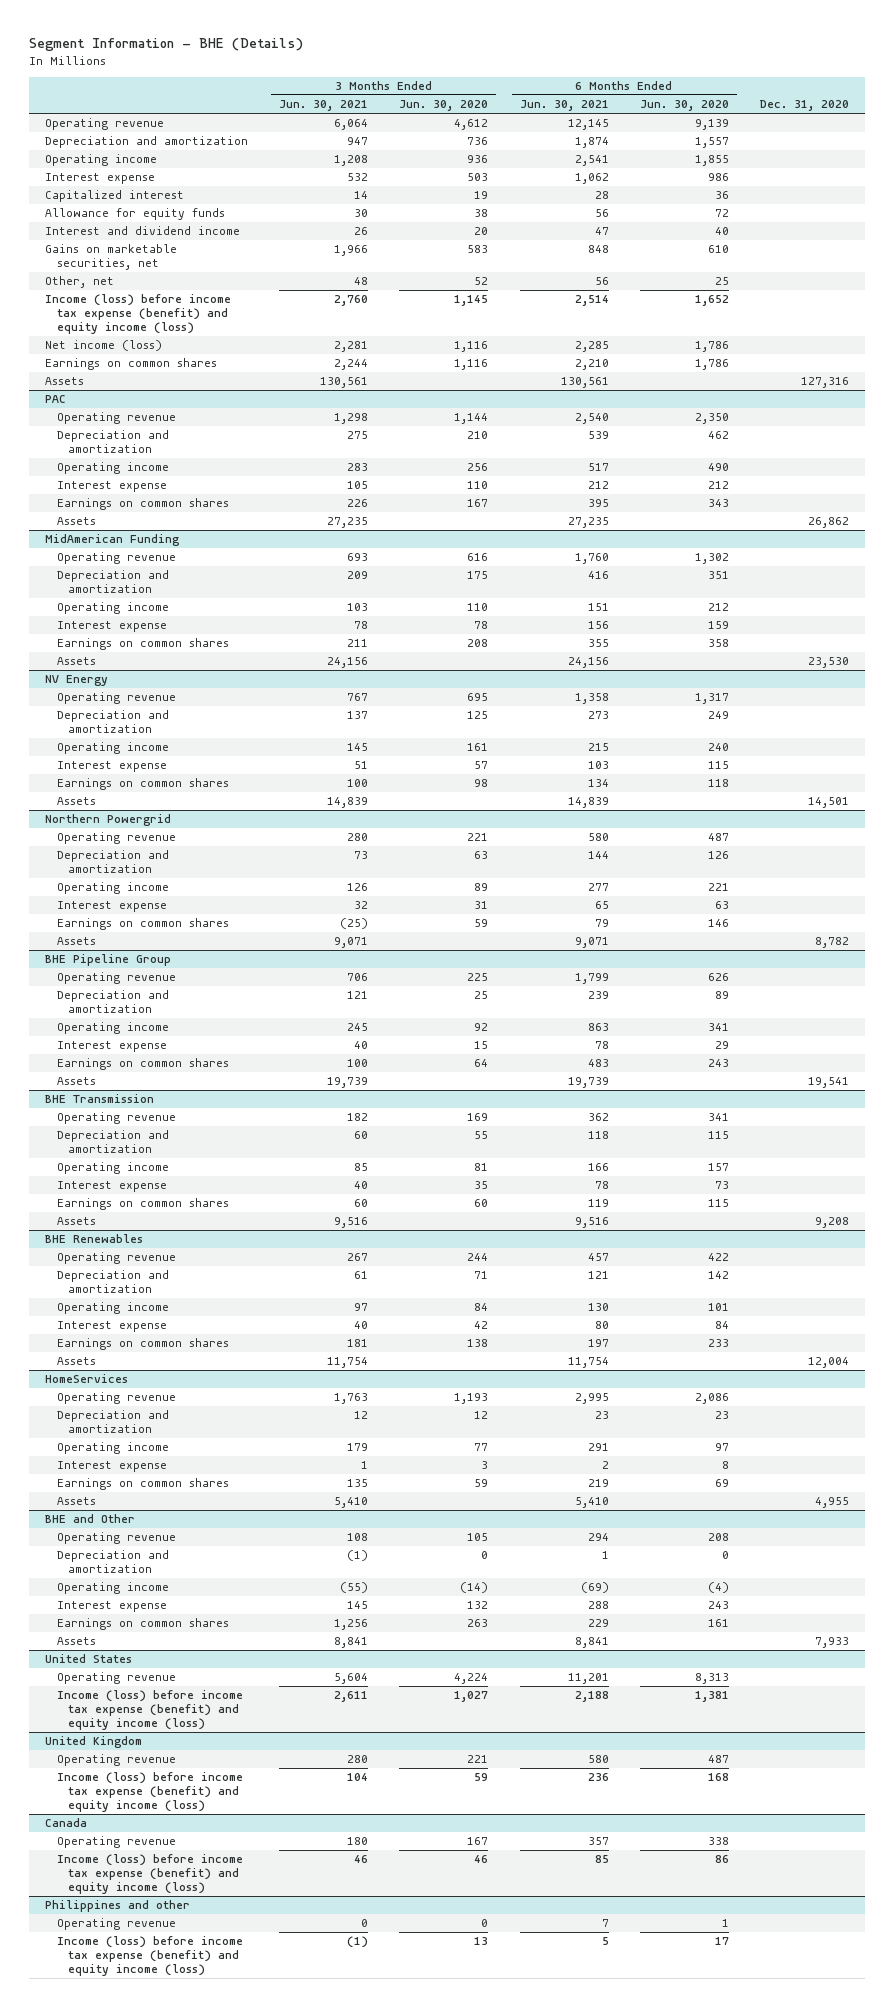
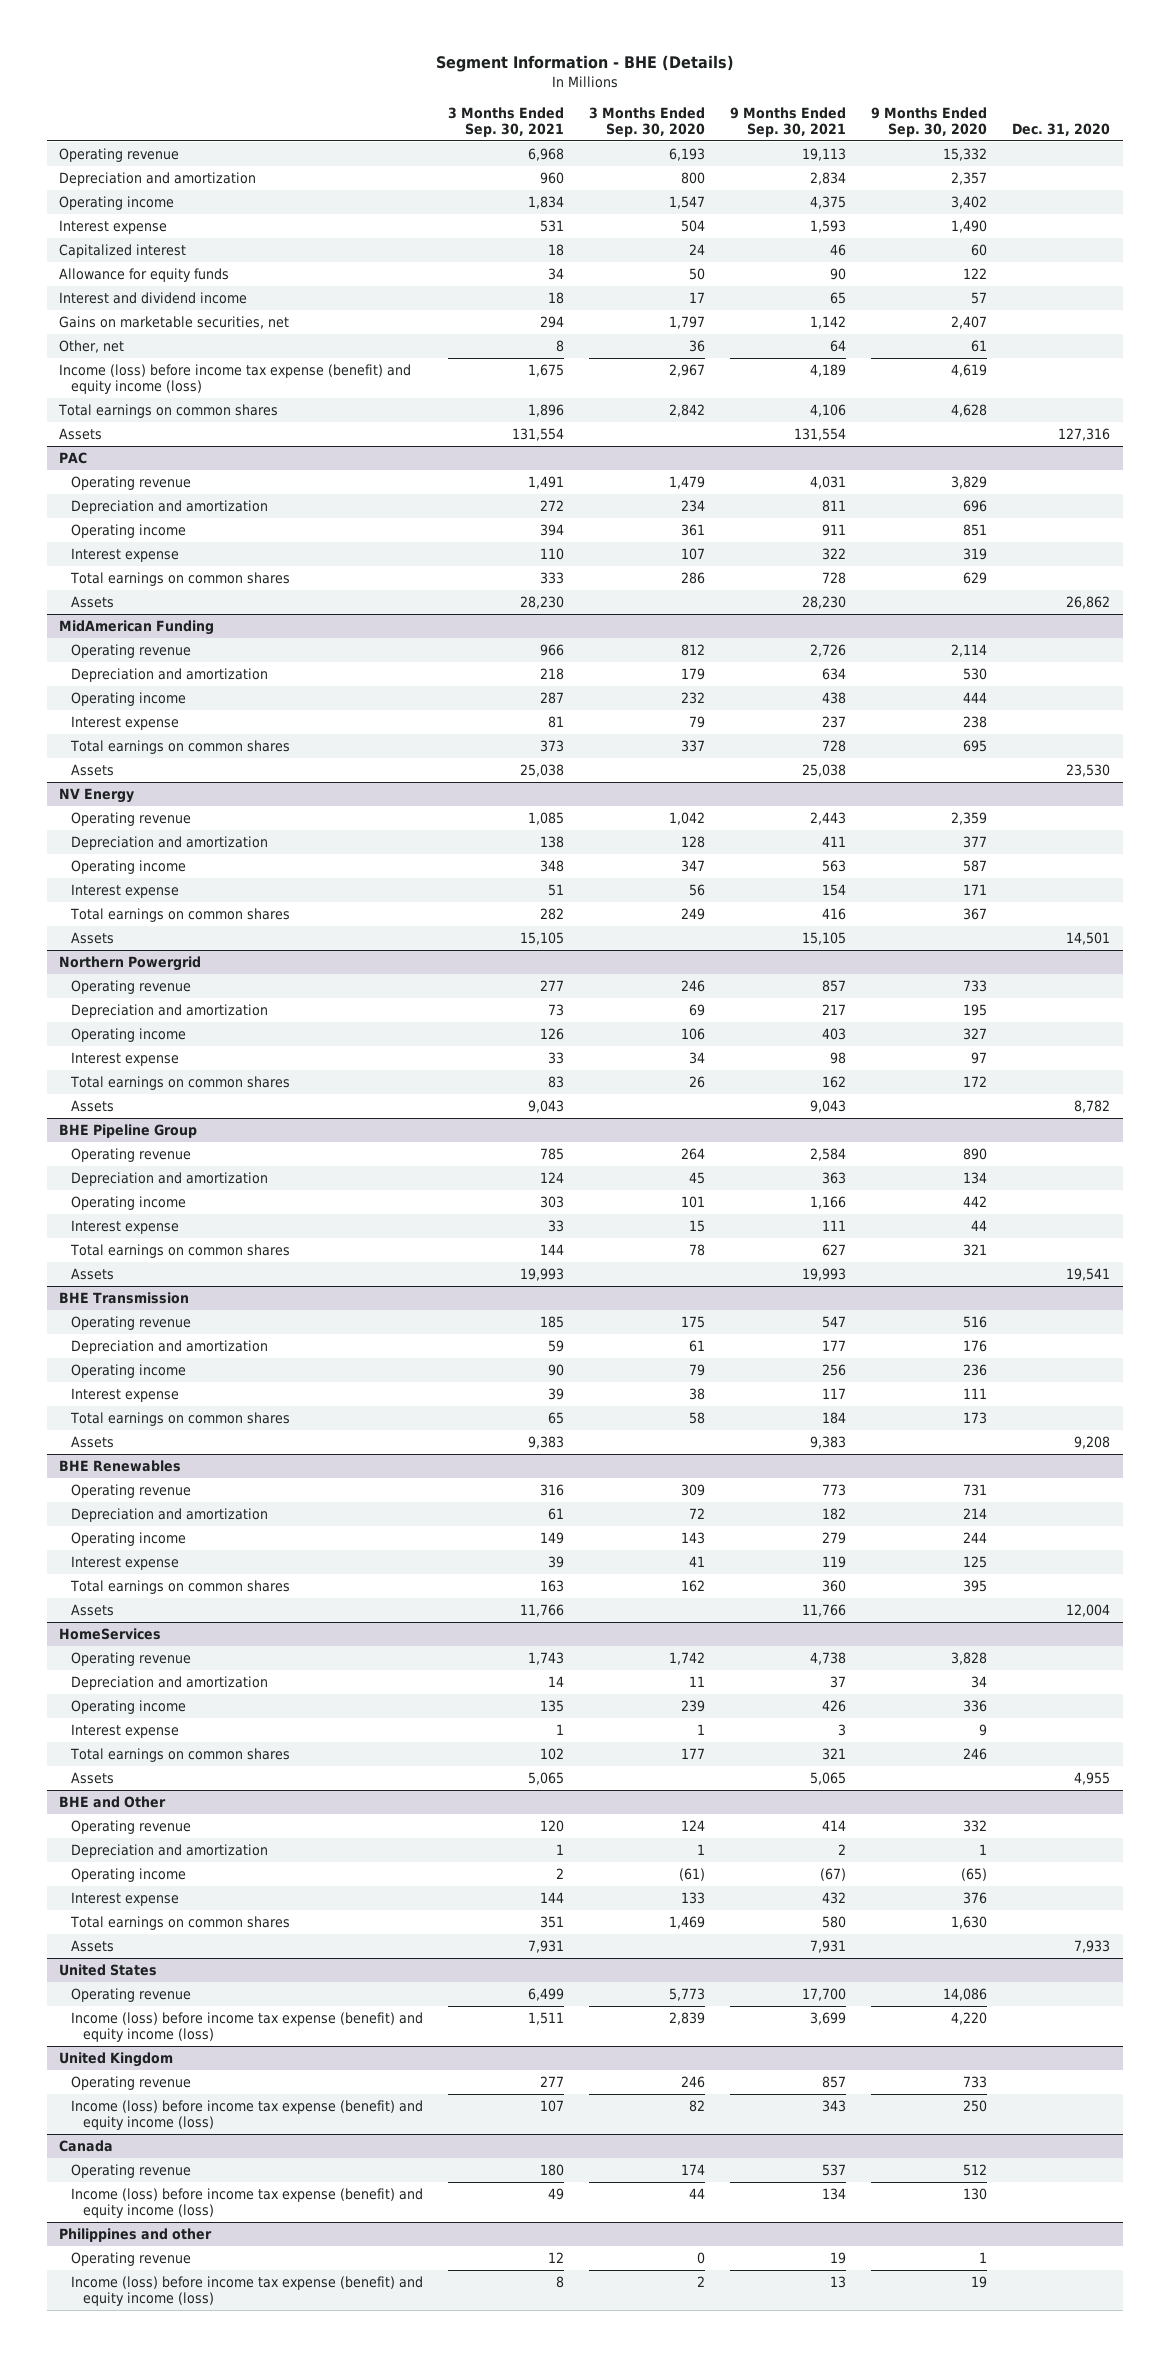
- | 3 Months Ended Jun. 30, 2021 | 3 Months Ended Jun. 30, 2020 | 6 Months Ended Jun. 30, 2021 | 6 Months Ended Jun. 30, 2020 | Dec. 31, 2020
+ | 3 Months Ended Sep. 30, 2021 | 3 Months Ended Sep. 30, 2020 | 9 Months Ended Sep. 30, 2021 | 9 Months Ended Sep. 30, 2020 | Dec. 31, 2020
- Net income (loss) | 2,281 | 1,116 | 2,285 | 1,786 |
- Earnings on common shares | 2,244 | 1,116 | 2,210 | 1,786 |
+ Total earnings on common shares | 1,896 | 2,842 | 4,106 | 4,628 |
@ PAC
- Earnings on common shares | 226 | 167 | 395 | 343 |
+ Total earnings on common shares | 333 | 286 | 728 | 629 |
@ MidAmerican Funding
- Earnings on common shares | 211 | 208 | 355 | 358 |
+ Total earnings on common shares | 373 | 337 | 728 | 695 |
@ NV Energy
- Earnings on common shares | 100 | 98 | 134 | 118 |
+ Total earnings on common shares | 282 | 249 | 416 | 367 |
@ Northern Powergrid
- Earnings on common shares | (25) | 59 | 79 | 146 |
+ Total earnings on common shares | 83 | 26 | 162 | 172 |
@ BHE Pipeline Group
- Earnings on common shares | 100 | 64 | 483 | 243 |
+ Total earnings on common shares | 144 | 78 | 627 | 321 |
@ BHE Transmission
- Earnings on common shares | 60 | 60 | 119 | 115 |
+ Total earnings on common shares | 65 | 58 | 184 | 173 |
@ BHE Renewables
- Earnings on common shares | 181 | 138 | 197 | 233 |
+ Total earnings on common shares | 163 | 162 | 360 | 395 |
@ HomeServices
- Earnings on common shares | 135 | 59 | 219 | 69 |
+ Total earnings on common shares | 102 | 177 | 321 | 246 |
@ BHE and Other
- Earnings on common shares | 1,256 | 263 | 229 | 161 |
+ Total earnings on common shares | 351 | 1,469 | 580 | 1,630 |

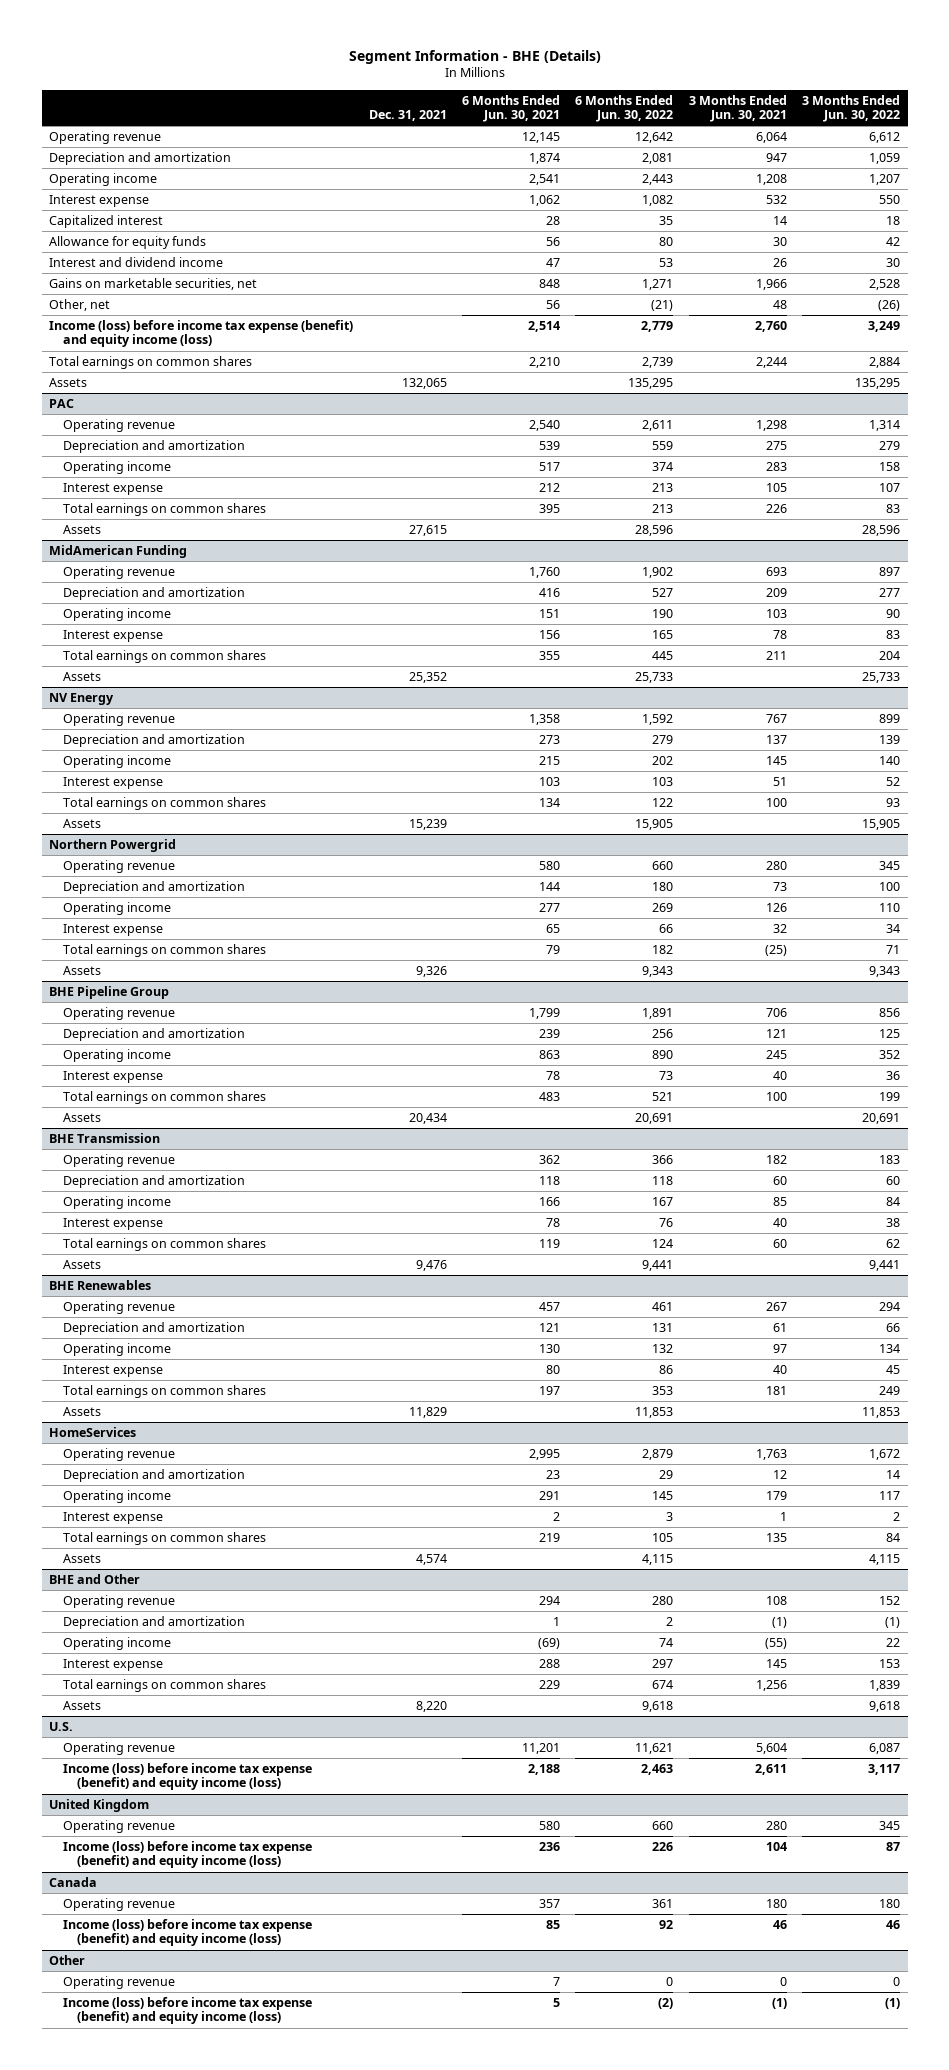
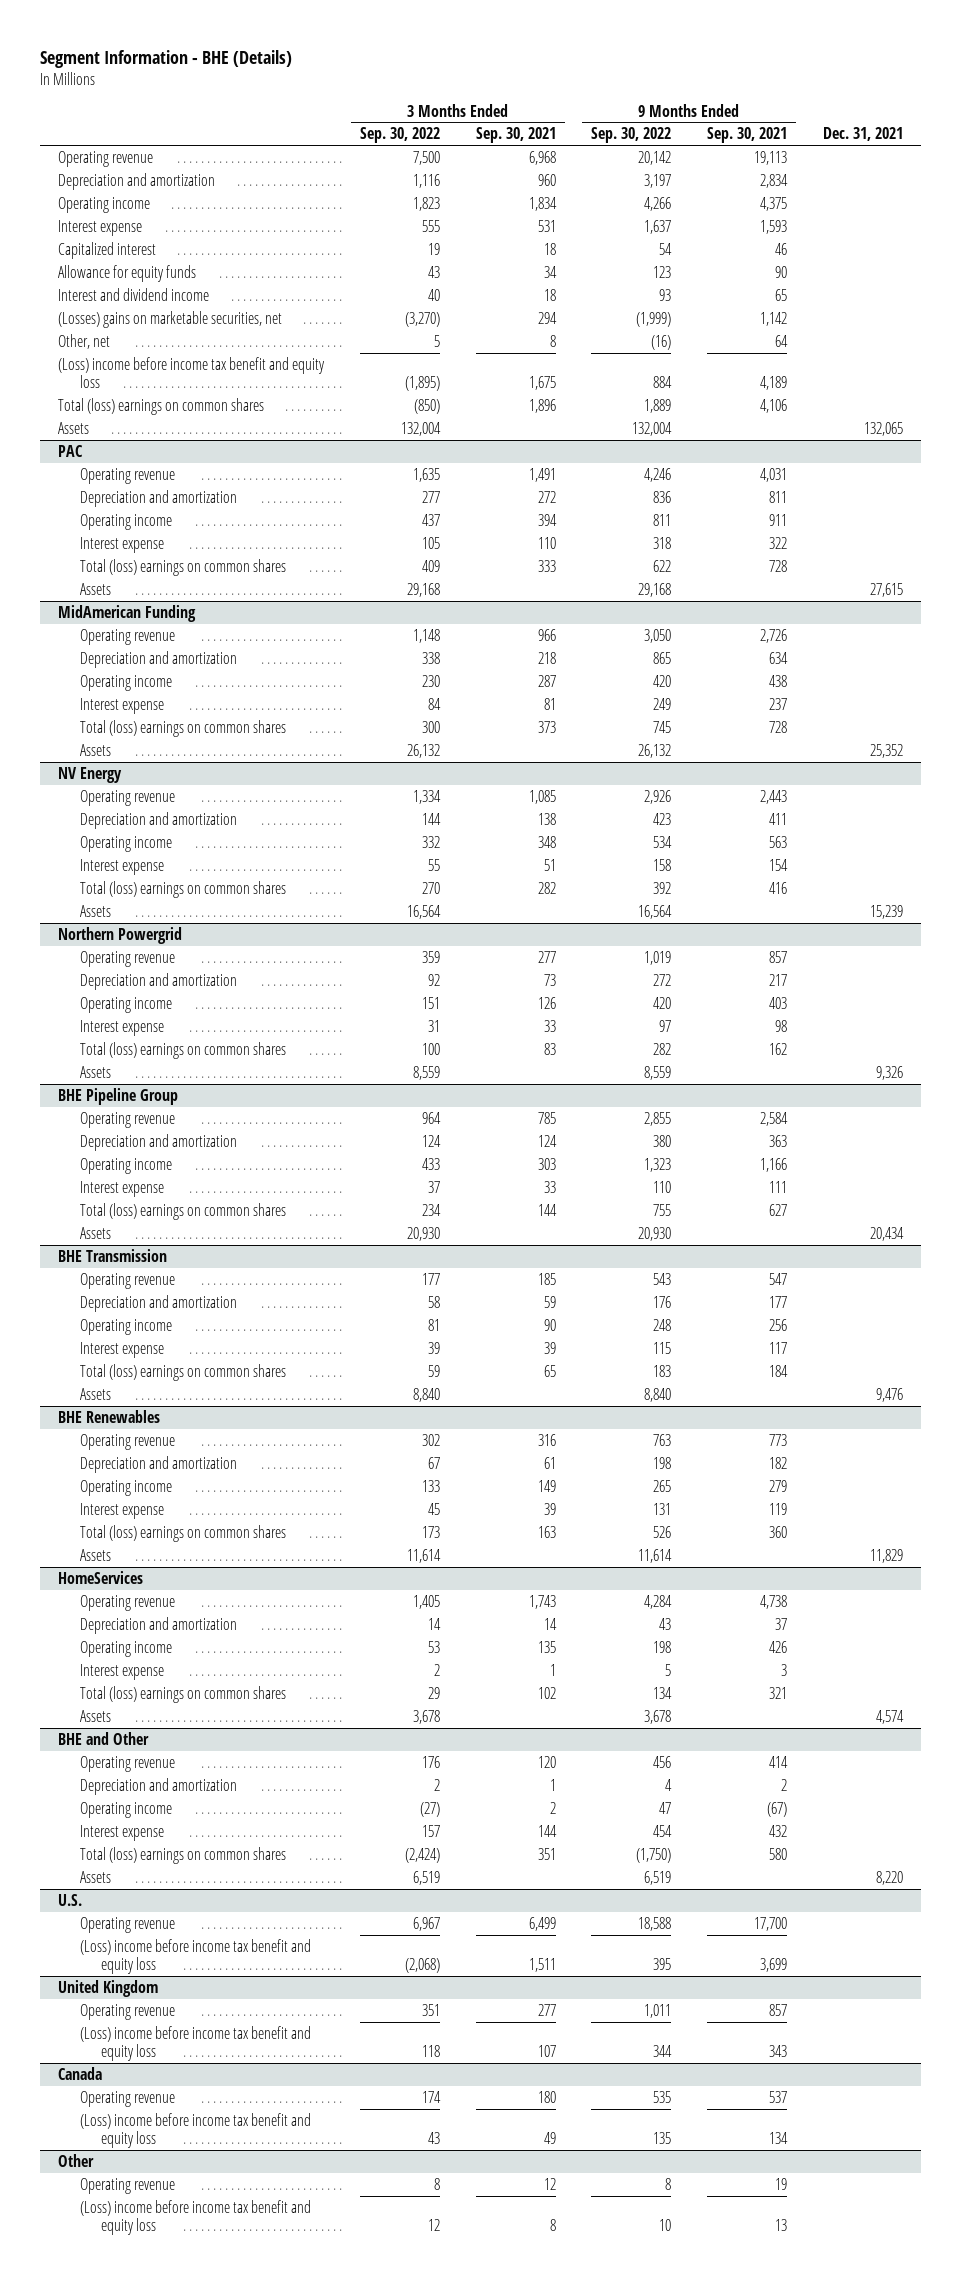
- | Dec. 31, 2021 | 6 Months Ended Jun. 30, 2021 | 6 Months Ended Jun. 30, 2022 | 3 Months Ended Jun. 30, 2021 | 3 Months Ended Jun. 30, 2022
+ | 3 Months Ended Sep. 30, 2022 | 3 Months Ended Sep. 30, 2021 | 9 Months Ended Sep. 30, 2022 | 9 Months Ended Sep. 30, 2021 | Dec. 31, 2021
- Gains on marketable securities, net | | 848 | 1,271 | 1,966 | 2,528
+ (Losses) gains on marketable securities, net | (3,270) | 294 | (1,999) | 1,142 |
- Income (loss) before income tax expense (benefit) and equity income (loss) | | 2,514 | 2,779 | 2,760 | 3,249
- Total earnings on common shares | | 2,210 | 2,739 | 2,244 | 2,884
+ (Loss) income before income tax benefit and equity loss | (1,895) | 1,675 | 884 | 4,189 |
+ Total (loss) earnings on common shares | (850) | 1,896 | 1,889 | 4,106 |
@ PAC
- Total earnings on common shares | | 395 | 213 | 226 | 83
+ Total (loss) earnings on common shares | 409 | 333 | 622 | 728 |
@ MidAmerican Funding
- Total earnings on common shares | | 355 | 445 | 211 | 204
+ Total (loss) earnings on common shares | 300 | 373 | 745 | 728 |
@ NV Energy
- Total earnings on common shares | | 134 | 122 | 100 | 93
+ Total (loss) earnings on common shares | 270 | 282 | 392 | 416 |
@ Northern Powergrid
- Total earnings on common shares | | 79 | 182 | (25) | 71
+ Total (loss) earnings on common shares | 100 | 83 | 282 | 162 |
@ BHE Pipeline Group
- Total earnings on common shares | | 483 | 521 | 100 | 199
+ Total (loss) earnings on common shares | 234 | 144 | 755 | 627 |
@ BHE Transmission
- Total earnings on common shares | | 119 | 124 | 60 | 62
+ Total (loss) earnings on common shares | 59 | 65 | 183 | 184 |
@ BHE Renewables
- Total earnings on common shares | | 197 | 353 | 181 | 249
+ Total (loss) earnings on common shares | 173 | 163 | 526 | 360 |
@ HomeServices
- Total earnings on common shares | | 219 | 105 | 135 | 84
+ Total (loss) earnings on common shares | 29 | 102 | 134 | 321 |
@ BHE and Other
- Total earnings on common shares | | 229 | 674 | 1,256 | 1,839
+ Total (loss) earnings on common shares | (2,424) | 351 | (1,750) | 580 |
@ U.S.
- Income (loss) before income tax expense (benefit) and equity income (loss) | | 2,188 | 2,463 | 2,611 | 3,117
+ (Loss) income before income tax benefit and equity loss | (2,068) | 1,511 | 395 | 3,699 |
@ United Kingdom
- Income (loss) before income tax expense (benefit) and equity income (loss) | | 236 | 226 | 104 | 87
+ (Loss) income before income tax benefit and equity loss | 118 | 107 | 344 | 343 |
@ Canada
- Income (loss) before income tax expense (benefit) and equity income (loss) | | 85 | 92 | 46 | 46
+ (Loss) income before income tax benefit and equity loss | 43 | 49 | 135 | 134 |
@ Other
- Income (loss) before income tax expense (benefit) and equity income (loss) | | 5 | (2) | (1) | (1)
+ (Loss) income before income tax benefit and equity loss | 12 | 8 | 10 | 13 |

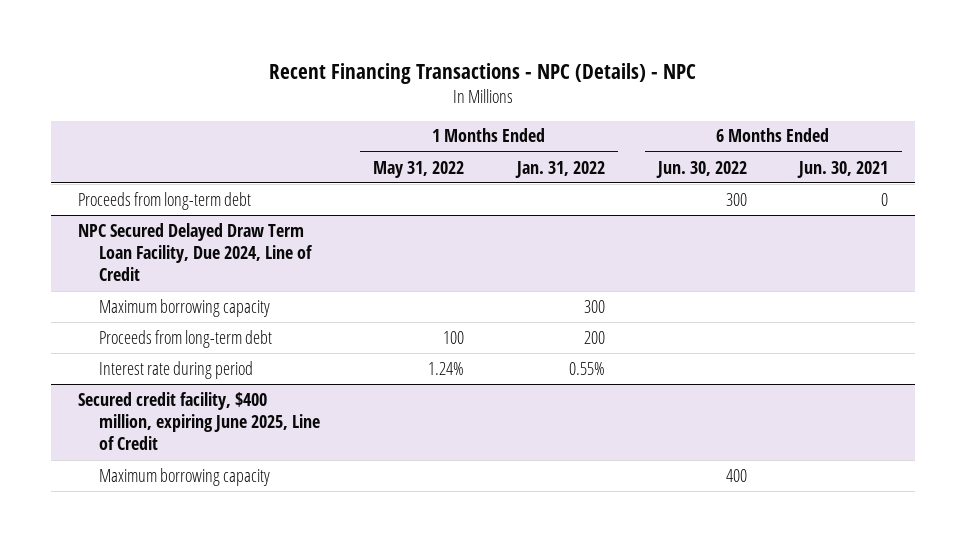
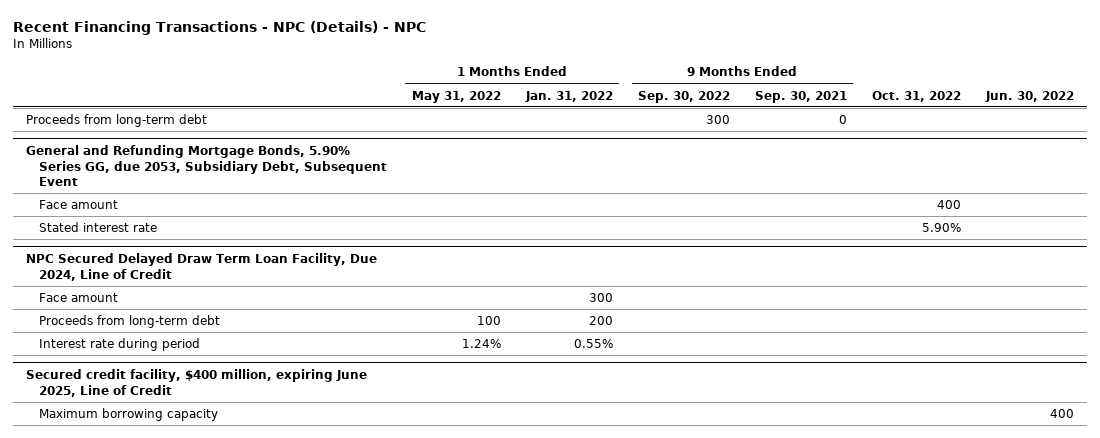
- | 1 Months Ended May 31, 2022 | 1 Months Ended Jan. 31, 2022 | 6 Months Ended Jun. 30, 2022 | 6 Months Ended Jun. 30, 2021
+ | 1 Months Ended May 31, 2022 | 1 Months Ended Jan. 31, 2022 | 9 Months Ended Sep. 30, 2022 | 9 Months Ended Sep. 30, 2021 | Oct. 31, 2022 | Jun. 30, 2022
+ General and Refunding Mortgage Bonds, 5.90% Series GG, due 2053, Subsidiary Debt, Subsequent Event
+ Face amount | | | | | 400 |
+ Stated interest rate | | | | | 5.90% |
@ NPC Secured Delayed Draw Term Loan Facility, Due 2024, Line of Credit
- Maximum borrowing capacity | | 300 | |
+ Face amount | | 300 | | | |

